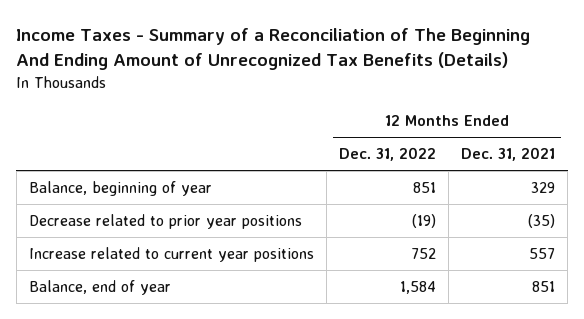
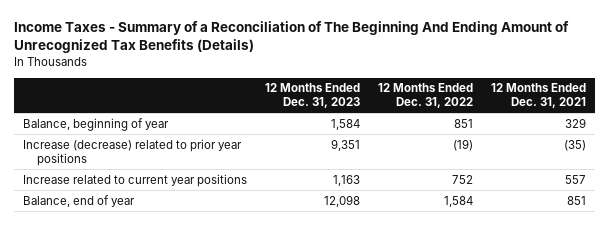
- | 12 Months Ended Dec. 31, 2022 | 12 Months Ended Dec. 31, 2021
+ | 12 Months Ended Dec. 31, 2023 | 12 Months Ended Dec. 31, 2022 | 12 Months Ended Dec. 31, 2021
- Decrease related to prior year positions | (19) | (35)
+ Increase (decrease) related to prior year positions | 9,351 | (19) | (35)

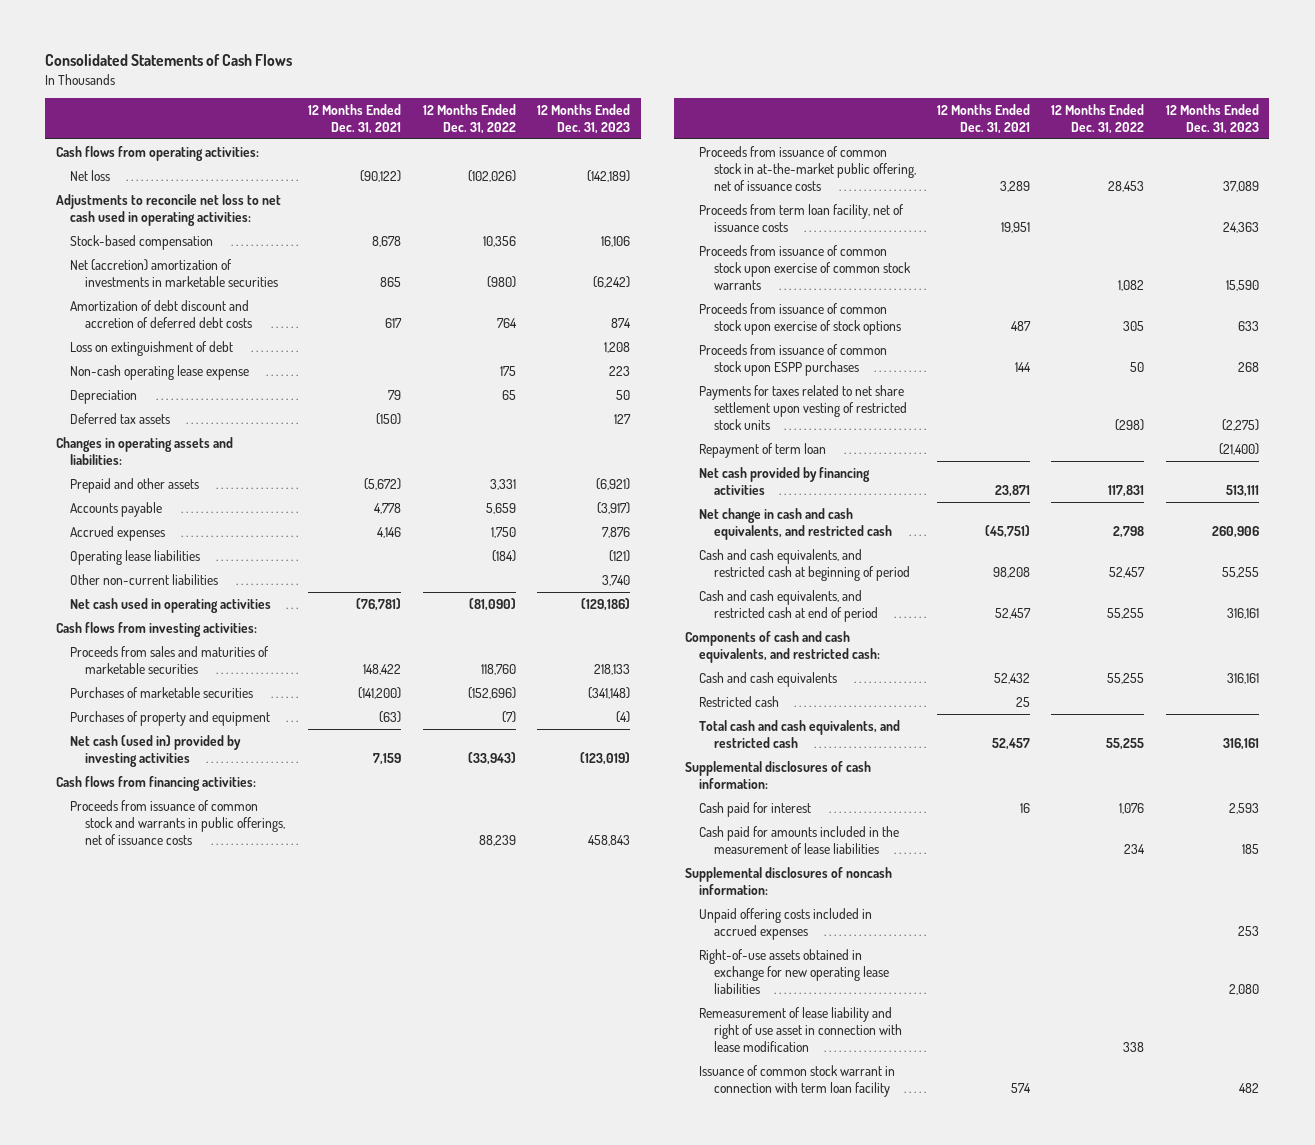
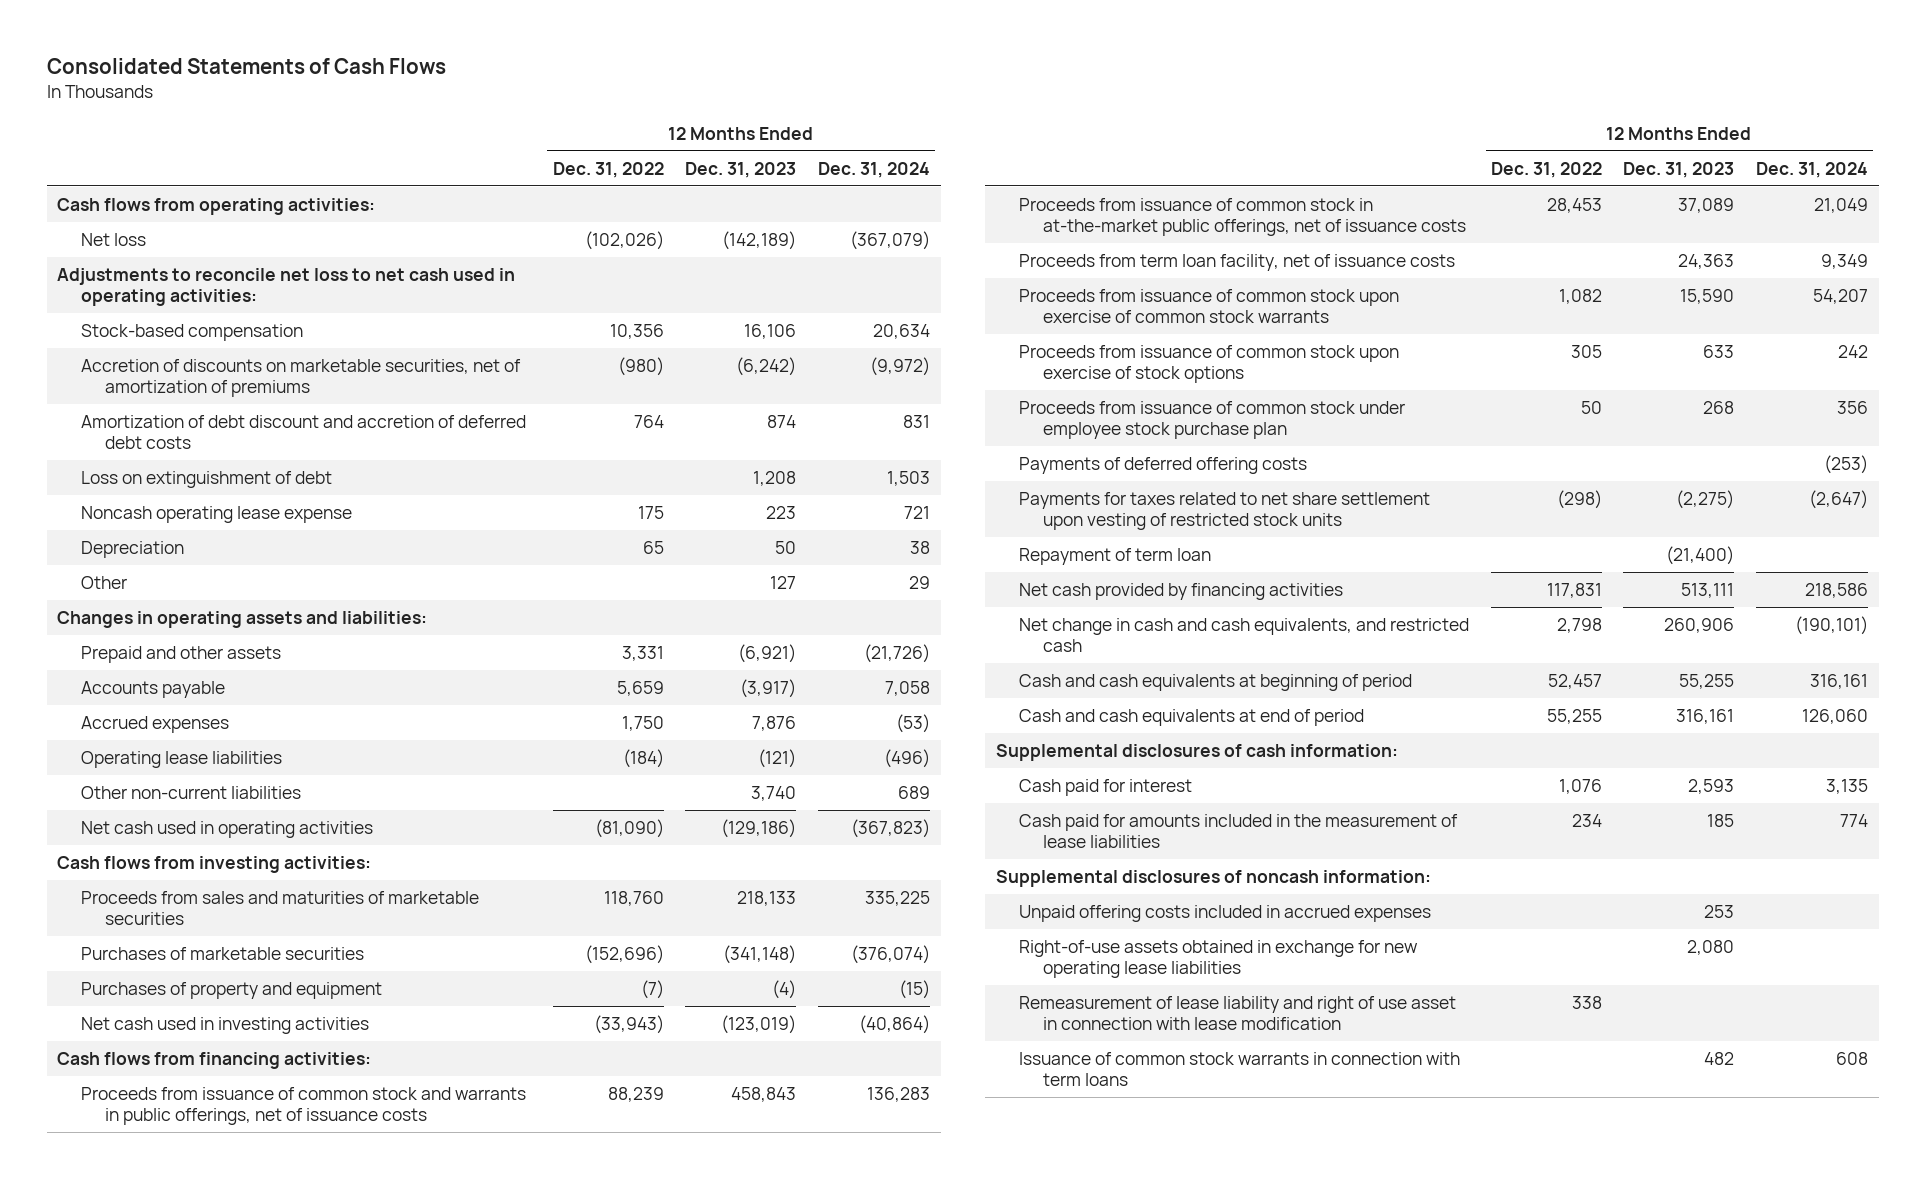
- | 12 Months Ended Dec. 31, 2021 | 12 Months Ended Dec. 31, 2022 | 12 Months Ended Dec. 31, 2023
+ | 12 Months Ended Dec. 31, 2022 | 12 Months Ended Dec. 31, 2023 | 12 Months Ended Dec. 31, 2024
- Net (accretion) amortization of investments in marketable securities | 865 | (980) | (6,242)
+ Accretion of discounts on marketable securities, net of amortization of premiums | (980) | (6,242) | (9,972)
- Non-cash operating lease expense | | 175 | 223
+ Noncash operating lease expense | 175 | 223 | 721
- Deferred tax assets | (150) | | 127
+ Other | | 127 | 29
- Net cash (used in) provided by investing activities | 7,159 | (33,943) | (123,019)
+ Net cash used in investing activities | (33,943) | (123,019) | (40,864)
- Proceeds from issuance of common stock in at-the-market public offering, net of issuance costs | 3,289 | 28,453 | 37,089
+ Proceeds from issuance of common stock in at-the-market public offerings, net of issuance costs | 28,453 | 37,089 | 21,049
- Proceeds from issuance of common stock upon ESPP purchases | 144 | 50 | 268
+ Proceeds from issuance of common stock under employee stock purchase plan | 50 | 268 | 356
+ Payments of deferred offering costs | | | (253)
- Cash and cash equivalents, and restricted cash at beginning of period | 98,208 | 52,457 | 55,255
- Cash and cash equivalents, and restricted cash at end of period | 52,457 | 55,255 | 316,161
- Components of cash and cash equivalents, and restricted cash:
- Cash and cash equivalents | 52,432 | 55,255 | 316,161
- Restricted cash | 25 | |
- Total cash and cash equivalents, and restricted cash | 52,457 | 55,255 | 316,161
+ Cash and cash equivalents at beginning of period | 52,457 | 55,255 | 316,161
+ Cash and cash equivalents at end of period | 55,255 | 316,161 | 126,060
- Issuance of common stock warrant in connection with term loan facility | 574 | | 482
+ Issuance of common stock warrants in connection with term loans | | 482 | 608

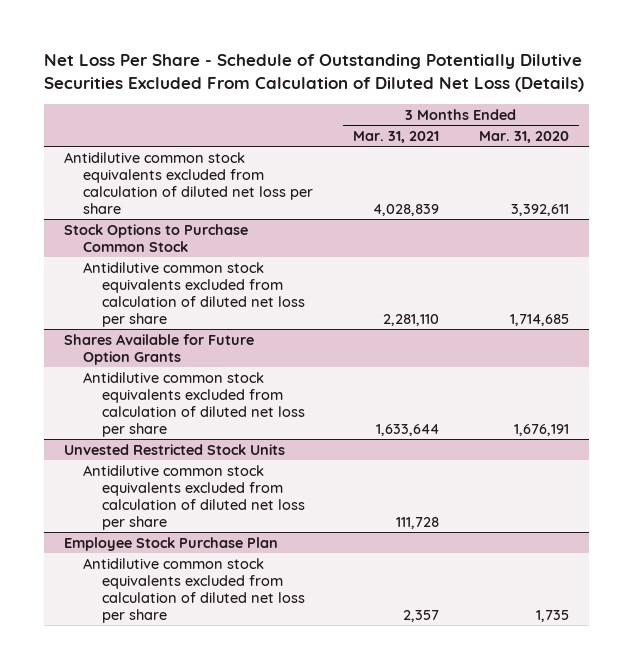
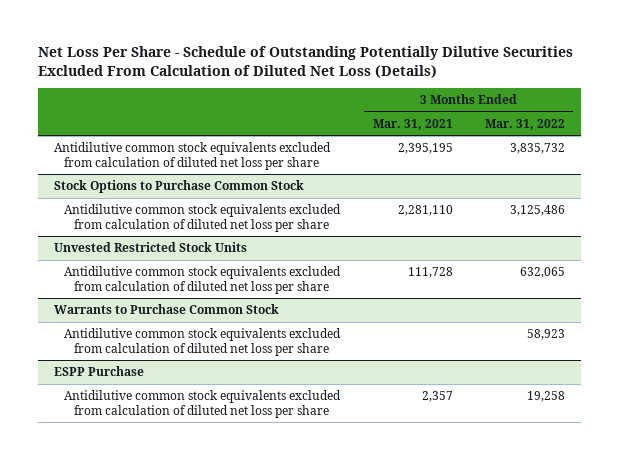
- | 3 Months Ended Mar. 31, 2021 | 3 Months Ended Mar. 31, 2020
+ | 3 Months Ended Mar. 31, 2021 | 3 Months Ended Mar. 31, 2022
- Antidilutive common stock equivalents excluded from calculation of diluted net loss per share | 4,028,839 | 3,392,611
+ Antidilutive common stock equivalents excluded from calculation of diluted net loss per share | 2,395,195 | 3,835,732
- Shares Available for Future Option Grants
- Antidilutive common stock equivalents excluded from calculation of diluted net loss per share | 1,633,644 | 1,676,191
- Employee Stock Purchase Plan
+ Warrants to Purchase Common Stock
+ Antidilutive common stock equivalents excluded from calculation of diluted net loss per share | | 58,923
+ ESPP Purchase

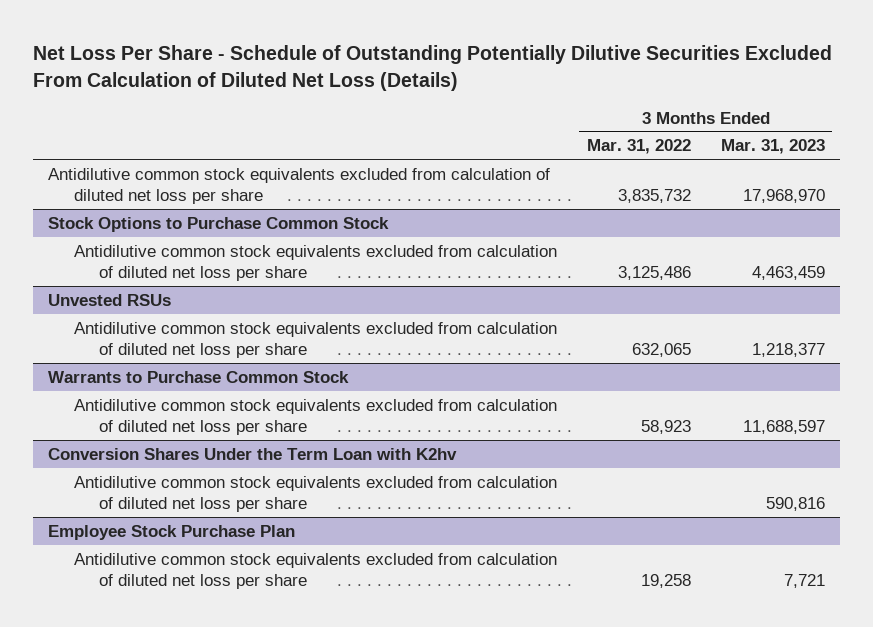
- | 3 Months Ended Mar. 31, 2021 | 3 Months Ended Mar. 31, 2022
+ | 3 Months Ended Mar. 31, 2022 | 3 Months Ended Mar. 31, 2023
- Unvested Restricted Stock Units
+ Unvested RSUs
- ESPP Purchase
+ Conversion Shares Under the Term Loan with K2hv
+ Antidilutive common stock equivalents excluded from calculation of diluted net loss per share | | 590,816
+ Employee Stock Purchase Plan

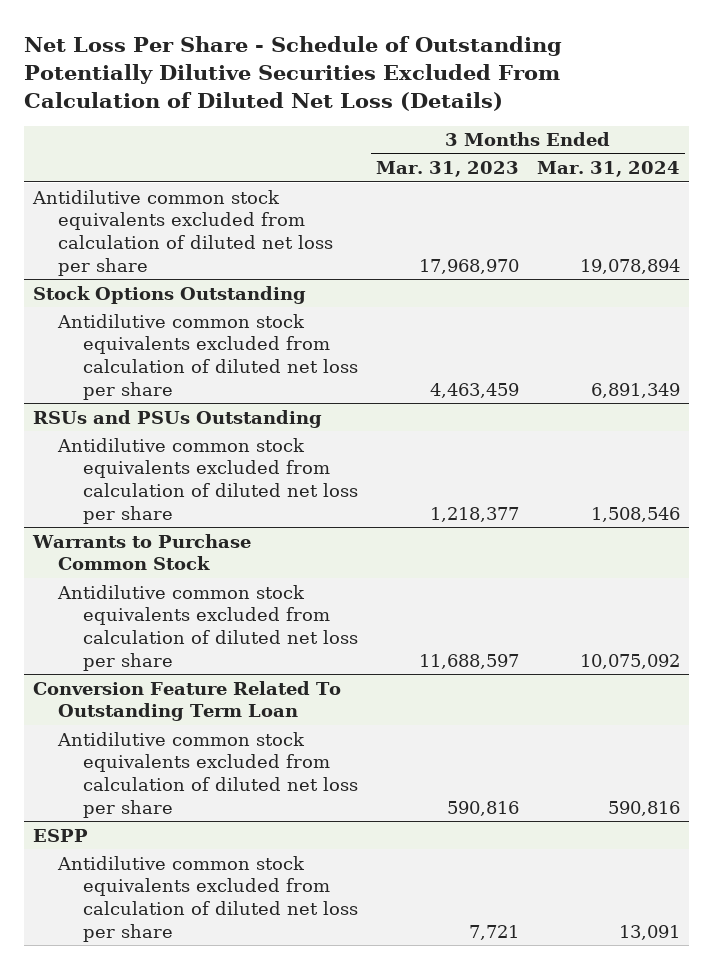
- | 3 Months Ended Mar. 31, 2022 | 3 Months Ended Mar. 31, 2023
+ | 3 Months Ended Mar. 31, 2023 | 3 Months Ended Mar. 31, 2024
- Stock Options to Purchase Common Stock
+ Stock Options Outstanding
- Unvested RSUs
+ RSUs and PSUs Outstanding
- Conversion Shares Under the Term Loan with K2hv
+ Conversion Feature Related To Outstanding Term Loan
- Employee Stock Purchase Plan
+ ESPP

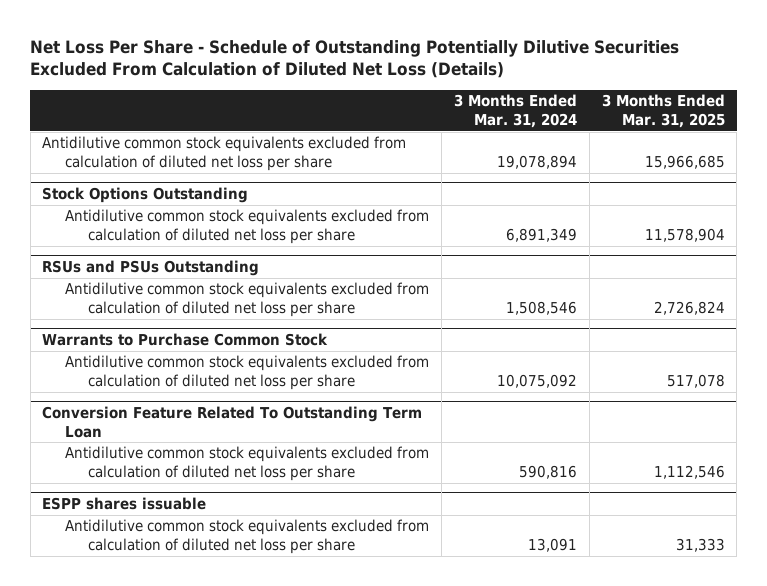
- | 3 Months Ended Mar. 31, 2023 | 3 Months Ended Mar. 31, 2024
+ | 3 Months Ended Mar. 31, 2024 | 3 Months Ended Mar. 31, 2025
- ESPP
+ ESPP shares issuable

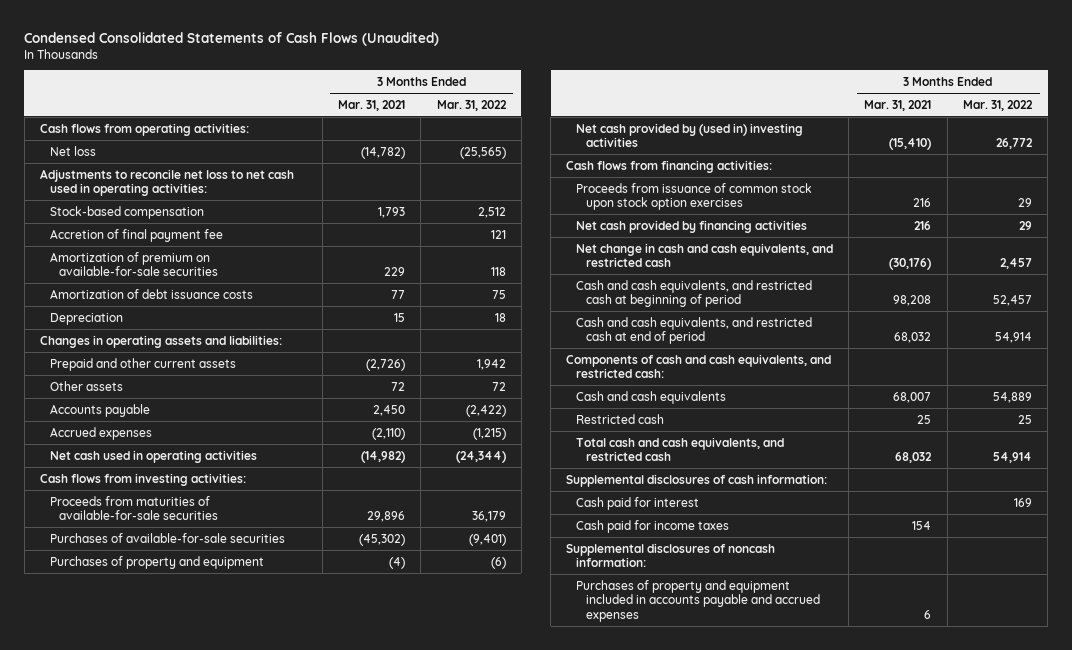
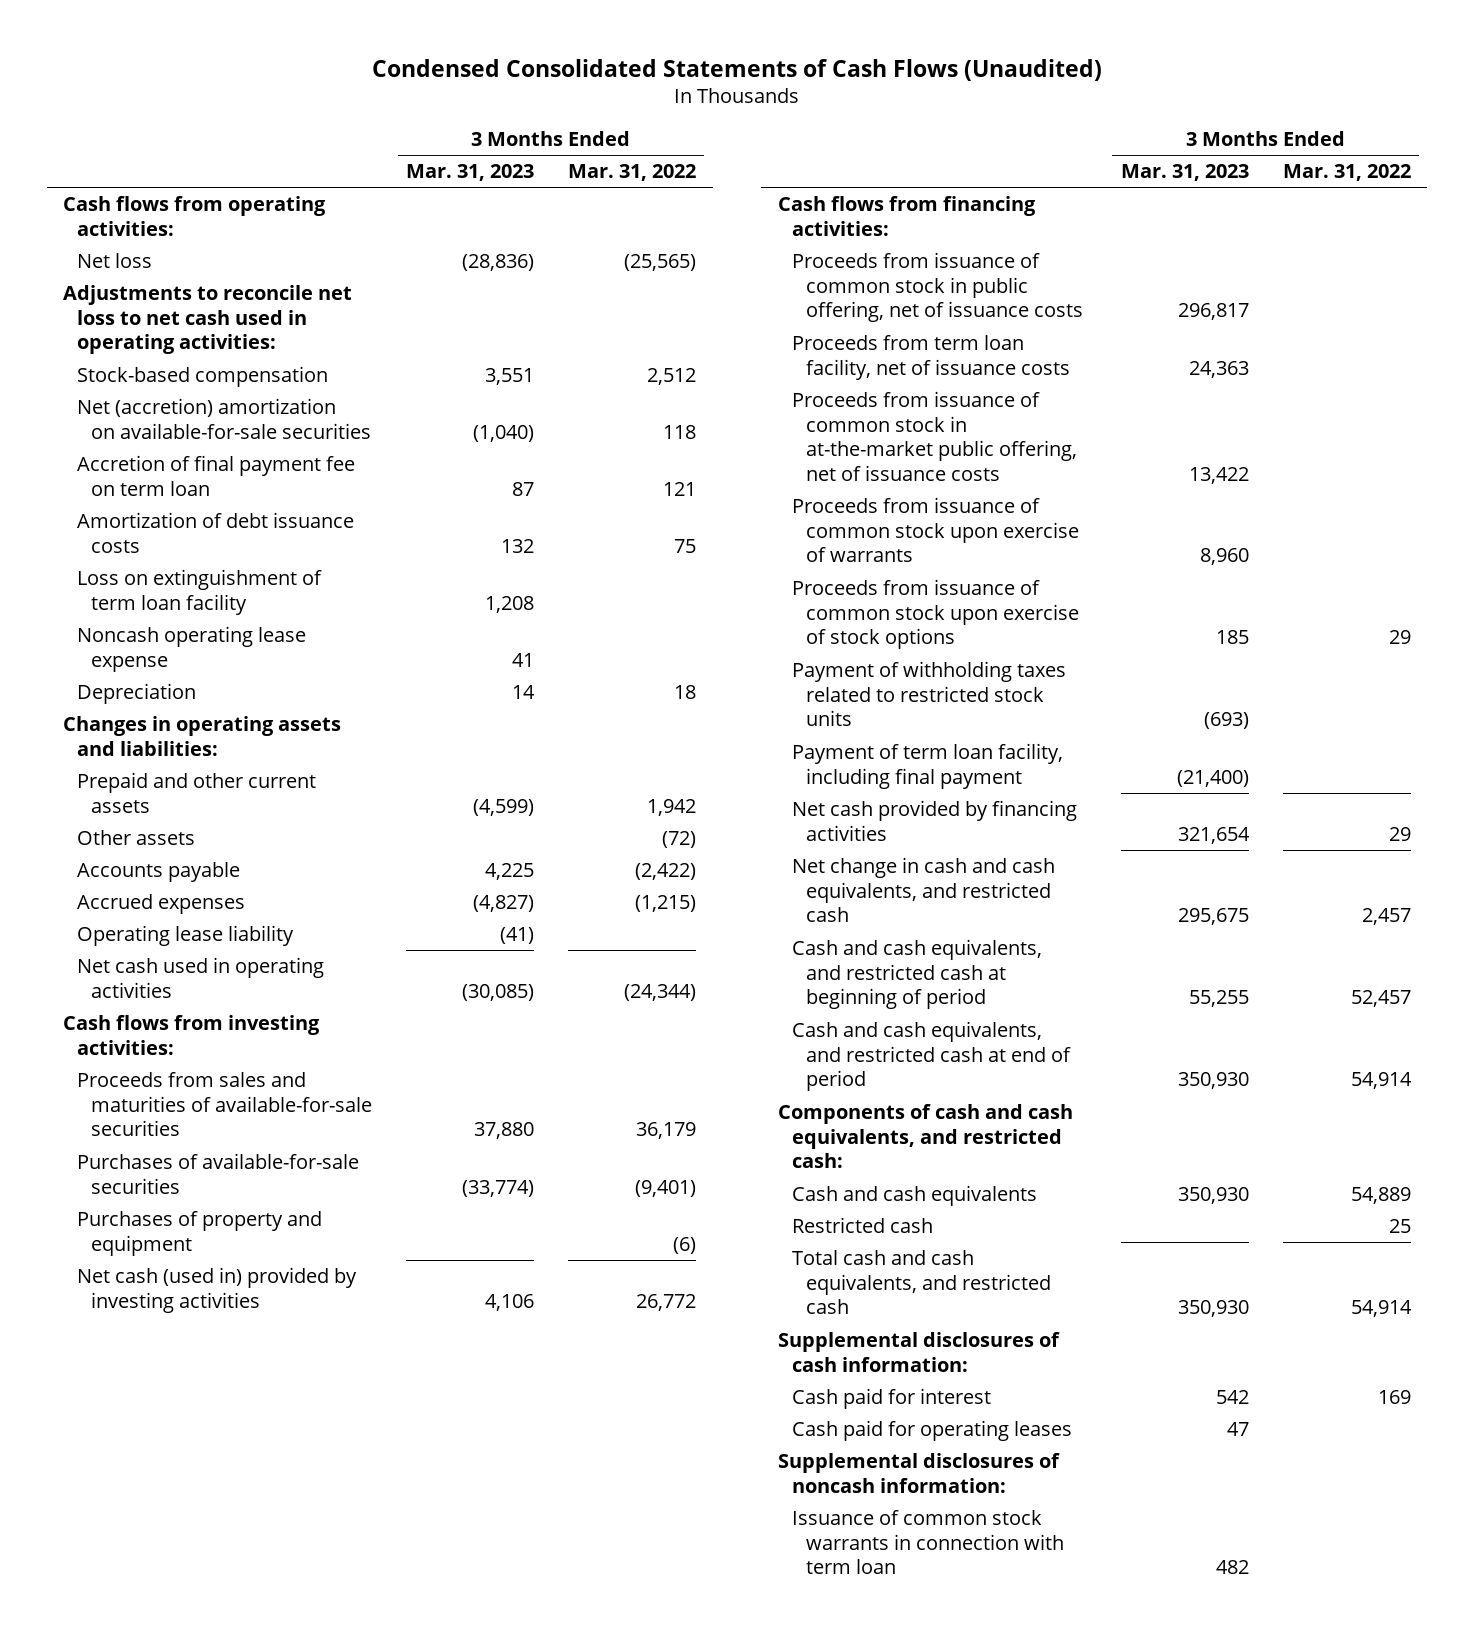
- | 3 Months Ended Mar. 31, 2021 | 3 Months Ended Mar. 31, 2022
+ | 3 Months Ended Mar. 31, 2023 | 3 Months Ended Mar. 31, 2022
- Accretion of final payment fee | | 121
- Amortization of premium on available-for-sale securities | 229 | 118
+ Net (accretion) amortization on available-for-sale securities | (1,040) | 118
+ Accretion of final payment fee on term loan | 87 | 121
+ Loss on extinguishment of term loan facility | 1,208 |
+ Noncash operating lease expense | 41 |
- Other assets | 72 | 72
+ Other assets | | (72)
+ Operating lease liability | (41) |
- Proceeds from maturities of available-for-sale securities | 29,896 | 36,179
+ Proceeds from sales and maturities of available-for-sale securities | 37,880 | 36,179
- Net cash provided by (used in) investing activities | (15,410) | 26,772
+ Net cash (used in) provided by investing activities | 4,106 | 26,772
- Proceeds from issuance of common stock upon stock option exercises | 216 | 29
+ Proceeds from issuance of common stock in public offering, net of issuance costs | 296,817 |
+ Proceeds from term loan facility, net of issuance costs | 24,363 |
+ Proceeds from issuance of common stock in at-the-market public offering, net of issuance costs | 13,422 |
+ Proceeds from issuance of common stock upon exercise of warrants | 8,960 |
+ Proceeds from issuance of common stock upon exercise of stock options | 185 | 29
+ Payment of withholding taxes related to restricted stock units | (693) |
+ Payment of term loan facility, including final payment | (21,400) |
- Cash paid for income taxes | 154 |
+ Cash paid for operating leases | 47 |
- Purchases of property and equipment included in accounts payable and accrued expenses | 6 |
+ Issuance of common stock warrants in connection with term loan | 482 |

